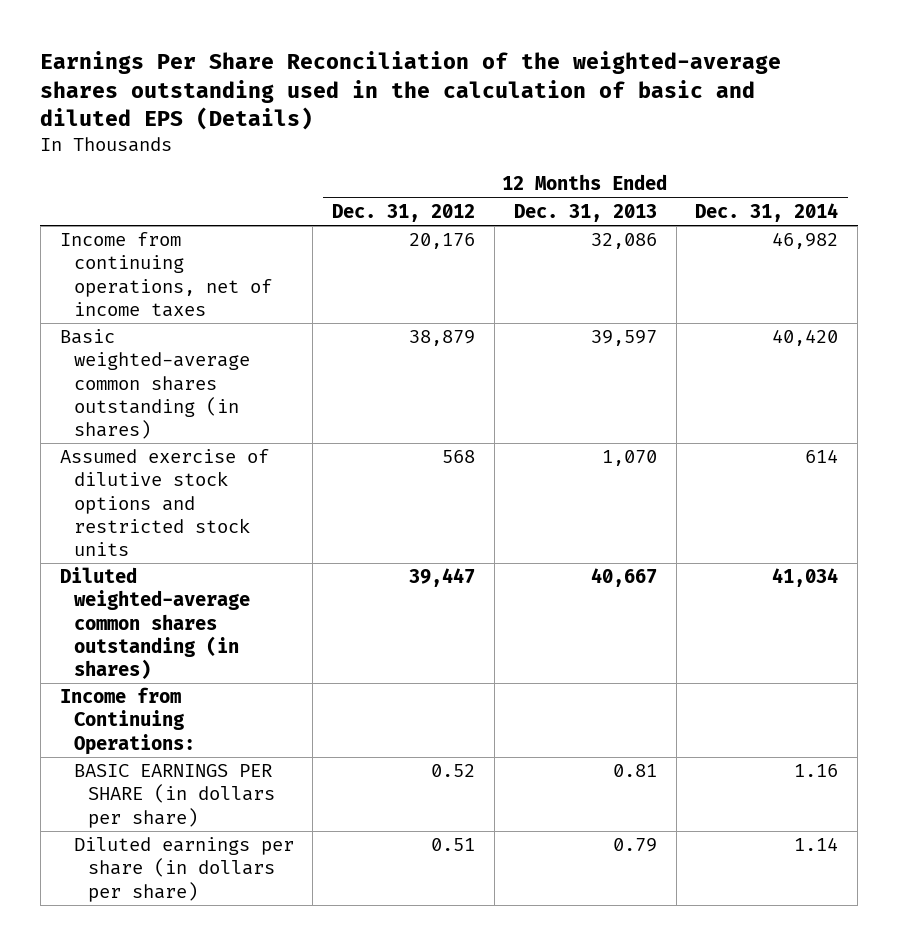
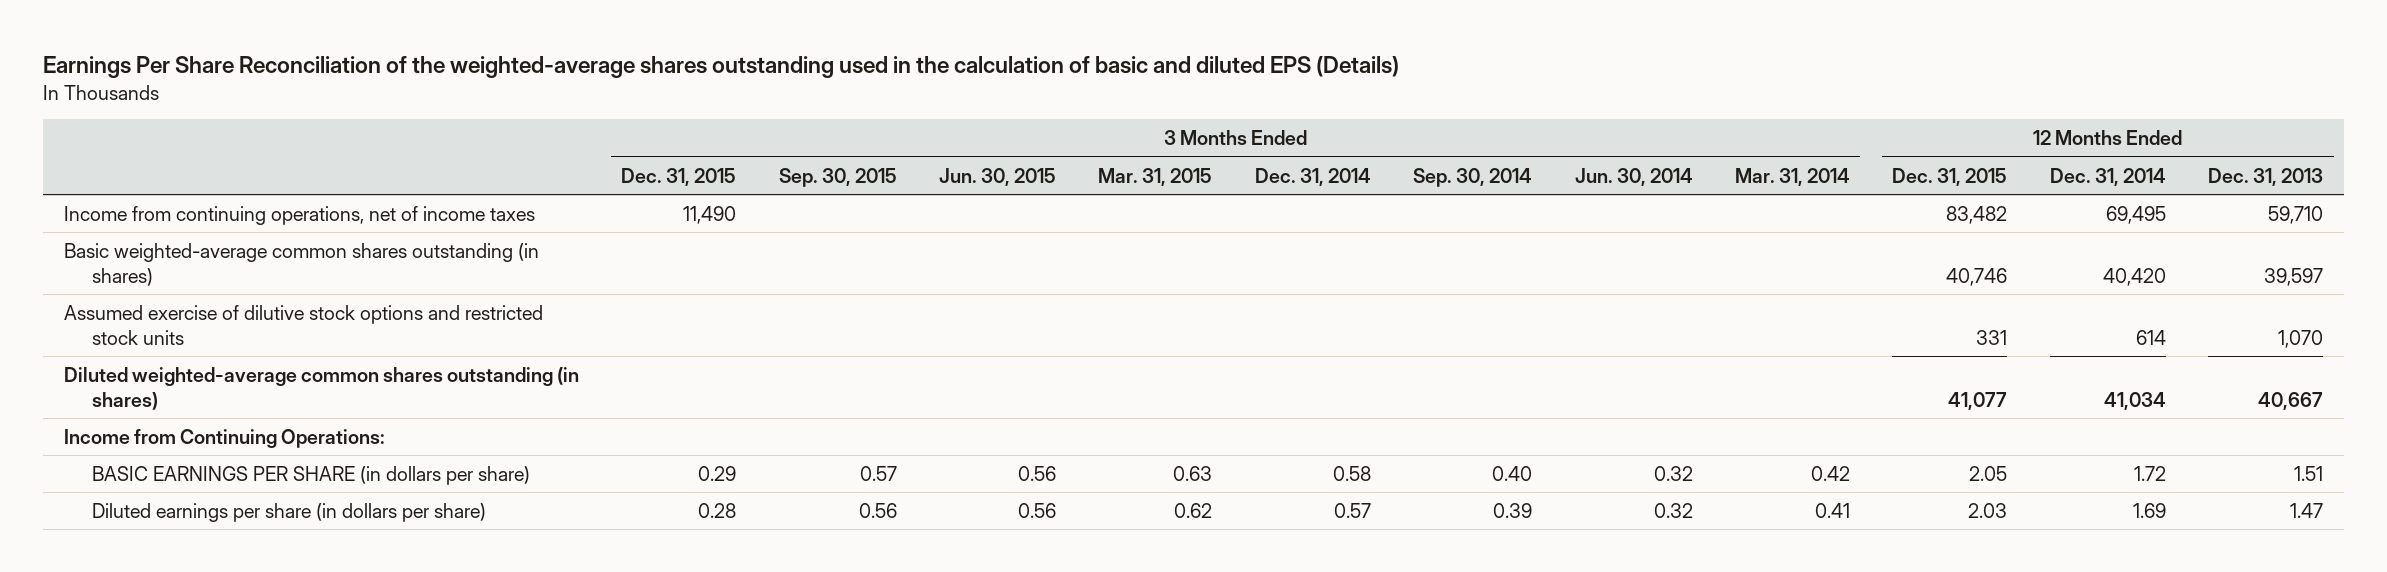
- | 12 Months Ended Dec. 31, 2012 | 12 Months Ended Dec. 31, 2013 | 12 Months Ended Dec. 31, 2014
+ | 3 Months Ended Dec. 31, 2015 | 3 Months Ended Sep. 30, 2015 | 3 Months Ended Jun. 30, 2015 | 3 Months Ended Mar. 31, 2015 | 3 Months Ended Dec. 31, 2014 | 3 Months Ended Sep. 30, 2014 | 3 Months Ended Jun. 30, 2014 | 3 Months Ended Mar. 31, 2014 | 12 Months Ended Dec. 31, 2015 | 12 Months Ended Dec. 31, 2014 | 12 Months Ended Dec. 31, 2013
- Income from continuing operations, net of income taxes | 20,176 | 32,086 | 46,982
+ Income from continuing operations, net of income taxes | 11,490 | | | | | | | | 83,482 | 69,495 | 59,710
- BASIC EARNINGS PER SHARE (in dollars per share) | 0.52 | 0.81 | 1.16
- Diluted earnings per share (in dollars per share) | 0.51 | 0.79 | 1.14
+ BASIC EARNINGS PER SHARE (in dollars per share) | 0.29 | 0.57 | 0.56 | 0.63 | 0.58 | 0.40 | 0.32 | 0.42 | 2.05 | 1.72 | 1.51
+ Diluted earnings per share (in dollars per share) | 0.28 | 0.56 | 0.56 | 0.62 | 0.57 | 0.39 | 0.32 | 0.41 | 2.03 | 1.69 | 1.47

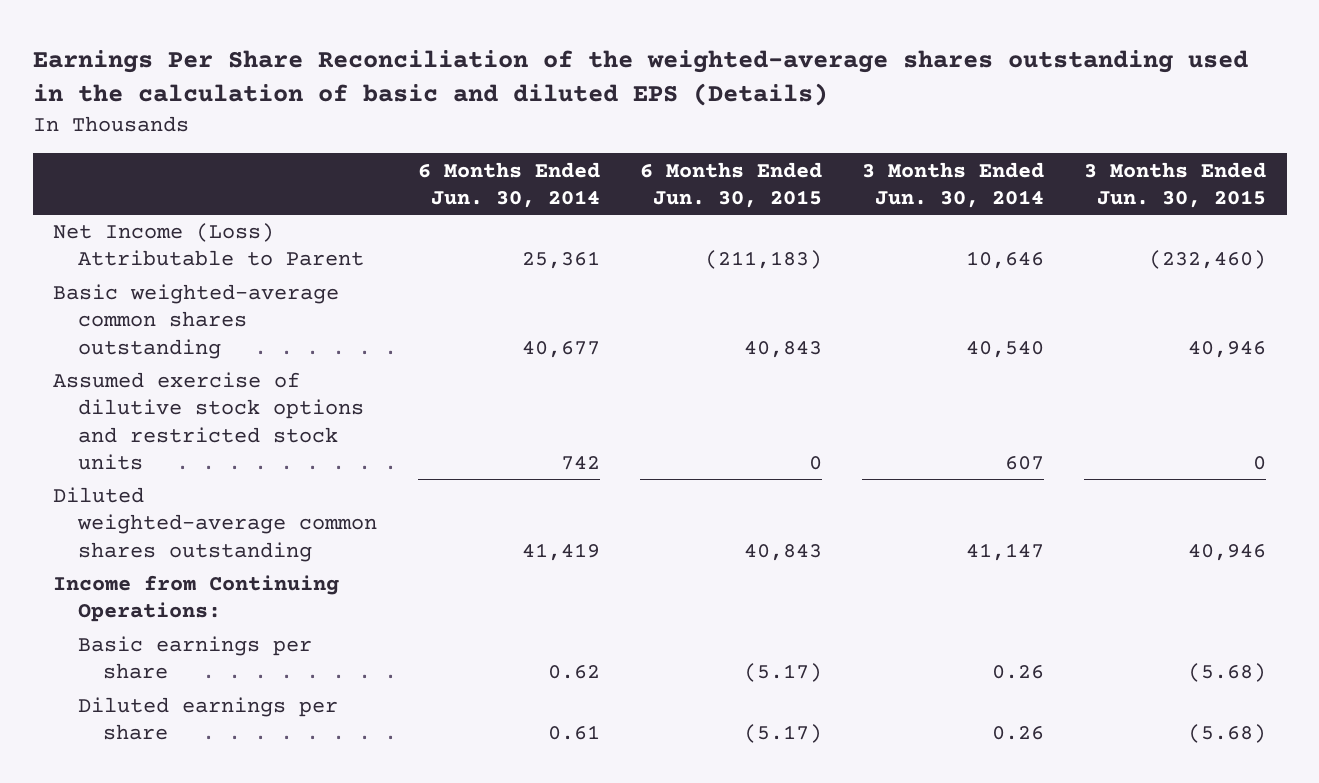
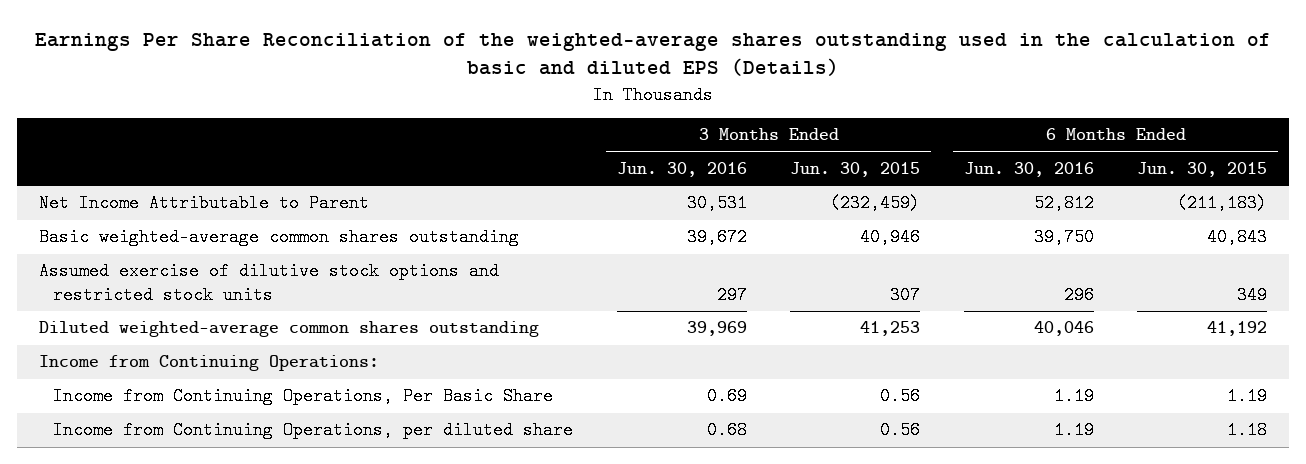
- | 6 Months Ended Jun. 30, 2014 | 6 Months Ended Jun. 30, 2015 | 3 Months Ended Jun. 30, 2014 | 3 Months Ended Jun. 30, 2015
+ | 3 Months Ended Jun. 30, 2016 | 3 Months Ended Jun. 30, 2015 | 6 Months Ended Jun. 30, 2016 | 6 Months Ended Jun. 30, 2015
- Net Income (Loss) Attributable to Parent | 25,361 | (211,183) | 10,646 | (232,460)
+ Net Income Attributable to Parent | 30,531 | (232,459) | 52,812 | (211,183)
- Assumed exercise of dilutive stock options and restricted stock units | 742 | 0 | 607 | 0
- Diluted weighted-average common shares outstanding | 41,419 | 40,843 | 41,147 | 40,946
+ Assumed exercise of dilutive stock options and restricted stock units | 297 | 307 | 296 | 349
+ Diluted weighted-average common shares outstanding | 39,969 | 41,253 | 40,046 | 41,192
- Basic earnings per share | 0.62 | (5.17) | 0.26 | (5.68)
- Diluted earnings per share | 0.61 | (5.17) | 0.26 | (5.68)
+ Income from Continuing Operations, Per Basic Share | 0.69 | 0.56 | 1.19 | 1.19
+ Income from Continuing Operations, per diluted share | 0.68 | 0.56 | 1.19 | 1.18

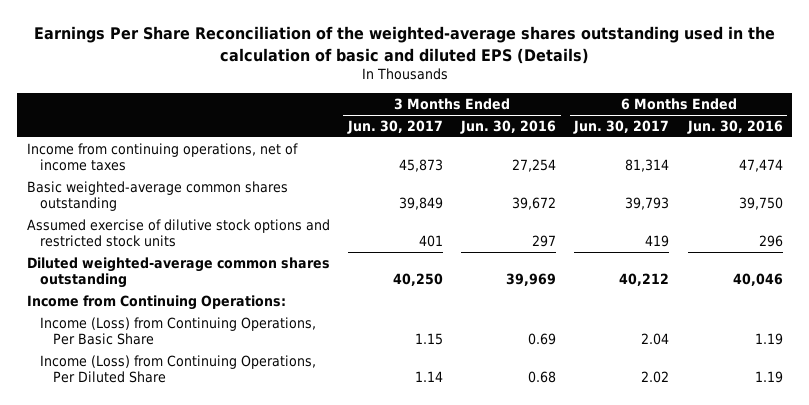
- | 3 Months Ended Jun. 30, 2016 | 3 Months Ended Jun. 30, 2015 | 6 Months Ended Jun. 30, 2016 | 6 Months Ended Jun. 30, 2015
+ | 3 Months Ended Jun. 30, 2017 | 3 Months Ended Jun. 30, 2016 | 6 Months Ended Jun. 30, 2017 | 6 Months Ended Jun. 30, 2016
- Net Income Attributable to Parent | 30,531 | (232,459) | 52,812 | (211,183)
+ Income from continuing operations, net of income taxes | 45,873 | 27,254 | 81,314 | 47,474
- Income from Continuing Operations, Per Basic Share | 0.69 | 0.56 | 1.19 | 1.19
- Income from Continuing Operations, per diluted share | 0.68 | 0.56 | 1.19 | 1.18
+ Income (Loss) from Continuing Operations, Per Basic Share | 1.15 | 0.69 | 2.04 | 1.19
+ Income (Loss) from Continuing Operations, Per Diluted Share | 1.14 | 0.68 | 2.02 | 1.19

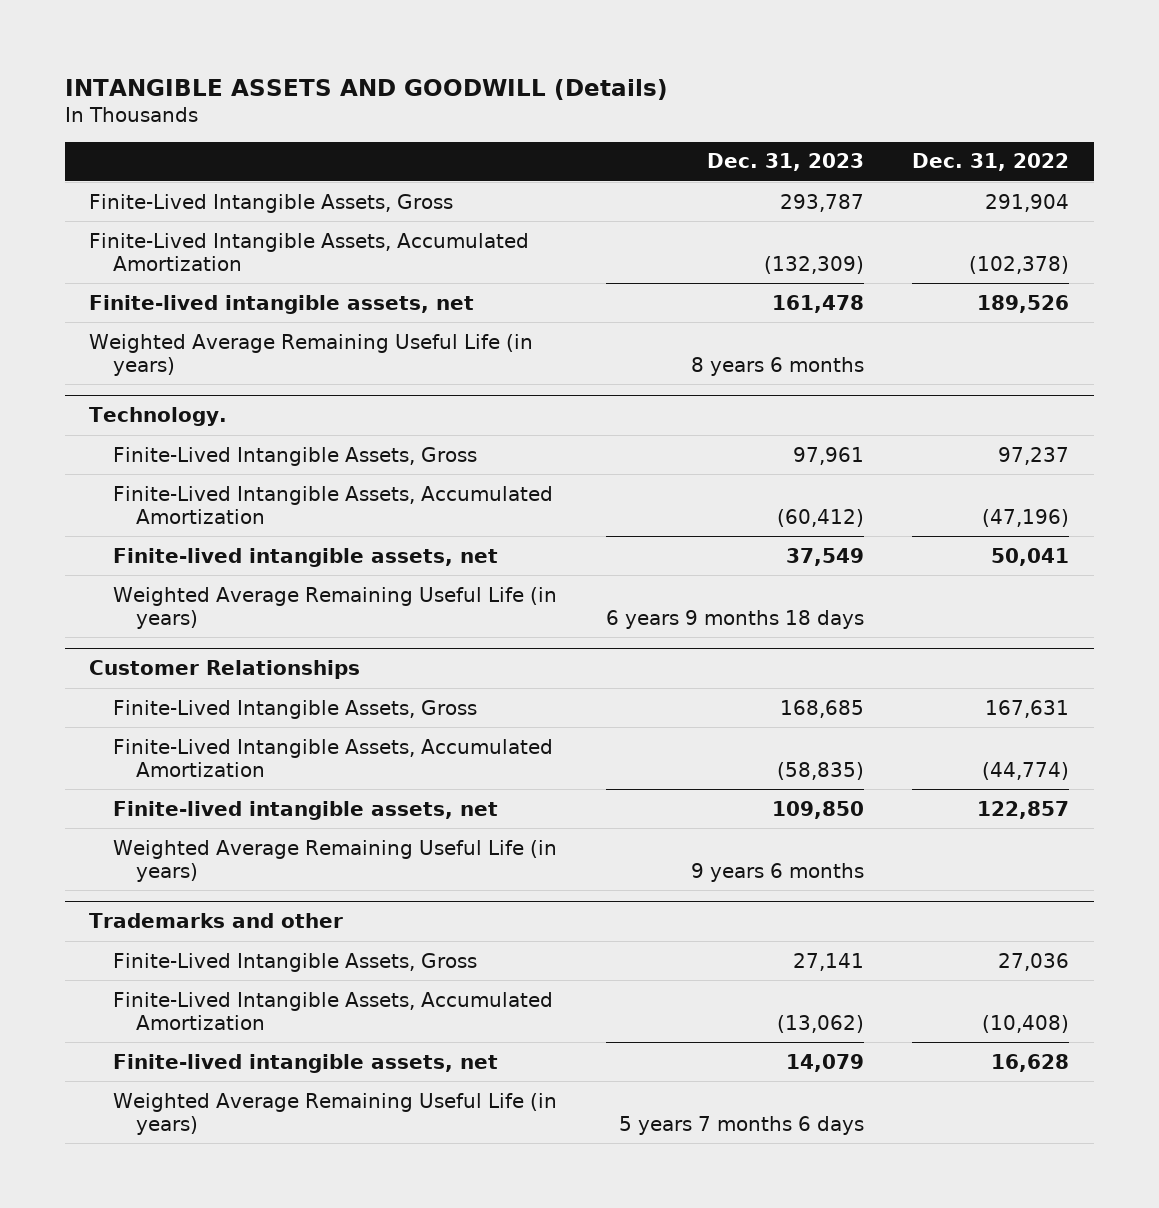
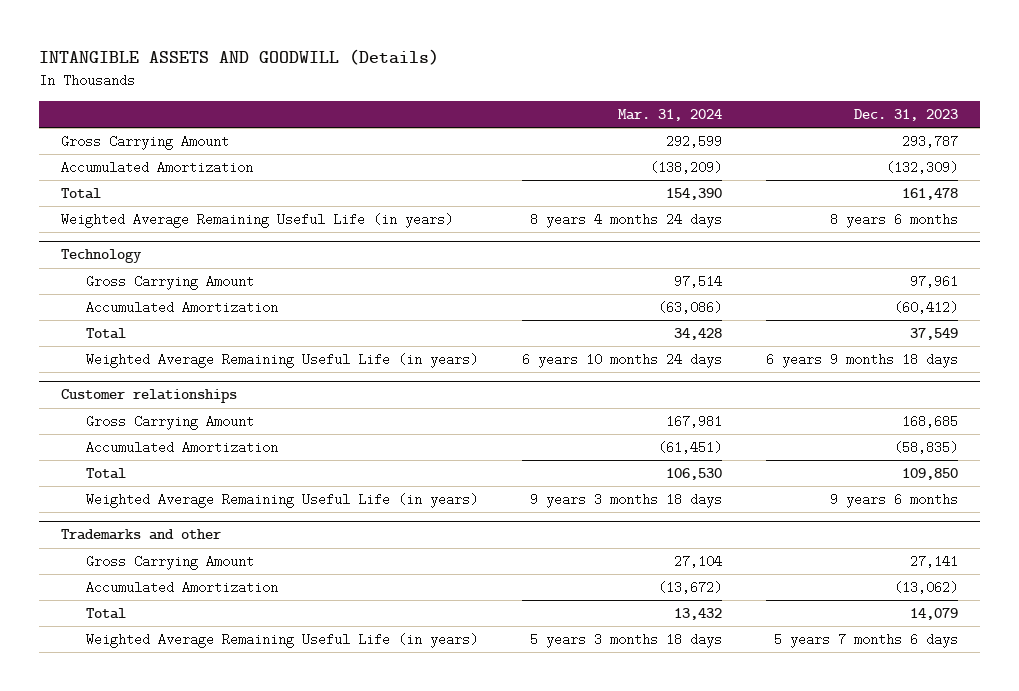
- | Dec. 31, 2023 | Dec. 31, 2022
+ | Mar. 31, 2024 | Dec. 31, 2023
- Finite-Lived Intangible Assets, Gross | 293,787 | 291,904
- Finite-Lived Intangible Assets, Accumulated Amortization | (132,309) | (102,378)
- Finite-lived intangible assets, net | 161,478 | 189,526
+ Gross Carrying Amount | 292,599 | 293,787
+ Accumulated Amortization | (138,209) | (132,309)
+ Total | 154,390 | 161,478
- Technology.
- Finite-Lived Intangible Assets, Gross | 97,961 | 97,237
- Finite-Lived Intangible Assets, Accumulated Amortization | (60,412) | (47,196)
- Finite-lived intangible assets, net | 37,549 | 50,041
+ Technology
+ Gross Carrying Amount | 97,514 | 97,961
+ Accumulated Amortization | (63,086) | (60,412)
+ Total | 34,428 | 37,549
- Customer Relationships
- Finite-Lived Intangible Assets, Gross | 168,685 | 167,631
- Finite-Lived Intangible Assets, Accumulated Amortization | (58,835) | (44,774)
- Finite-lived intangible assets, net | 109,850 | 122,857
+ Customer relationships
+ Gross Carrying Amount | 167,981 | 168,685
+ Accumulated Amortization | (61,451) | (58,835)
+ Total | 106,530 | 109,850
@ Trademarks and other
- Finite-Lived Intangible Assets, Gross | 27,141 | 27,036
- Finite-Lived Intangible Assets, Accumulated Amortization | (13,062) | (10,408)
- Finite-lived intangible assets, net | 14,079 | 16,628
+ Gross Carrying Amount | 27,104 | 27,141
+ Accumulated Amortization | (13,672) | (13,062)
+ Total | 13,432 | 14,079

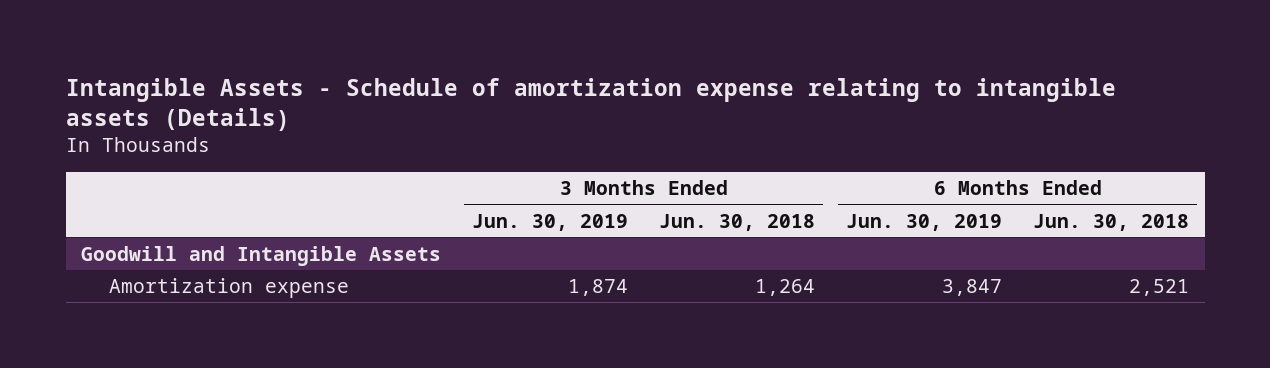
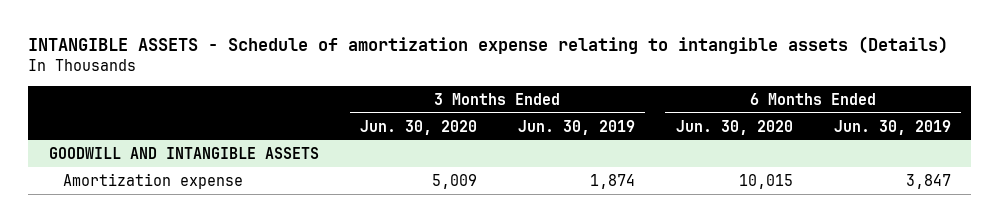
- Intangible Assets - Schedule of amortization expense relating to intangible assets (Details)
+ INTANGIBLE ASSETS - Schedule of amortization expense relating to intangible assets (Details)
- | 3 Months Ended Jun. 30, 2019 | 3 Months Ended Jun. 30, 2018 | 6 Months Ended Jun. 30, 2019 | 6 Months Ended Jun. 30, 2018
+ | 3 Months Ended Jun. 30, 2020 | 3 Months Ended Jun. 30, 2019 | 6 Months Ended Jun. 30, 2020 | 6 Months Ended Jun. 30, 2019
- Goodwill and Intangible Assets
+ GOODWILL AND INTANGIBLE ASSETS

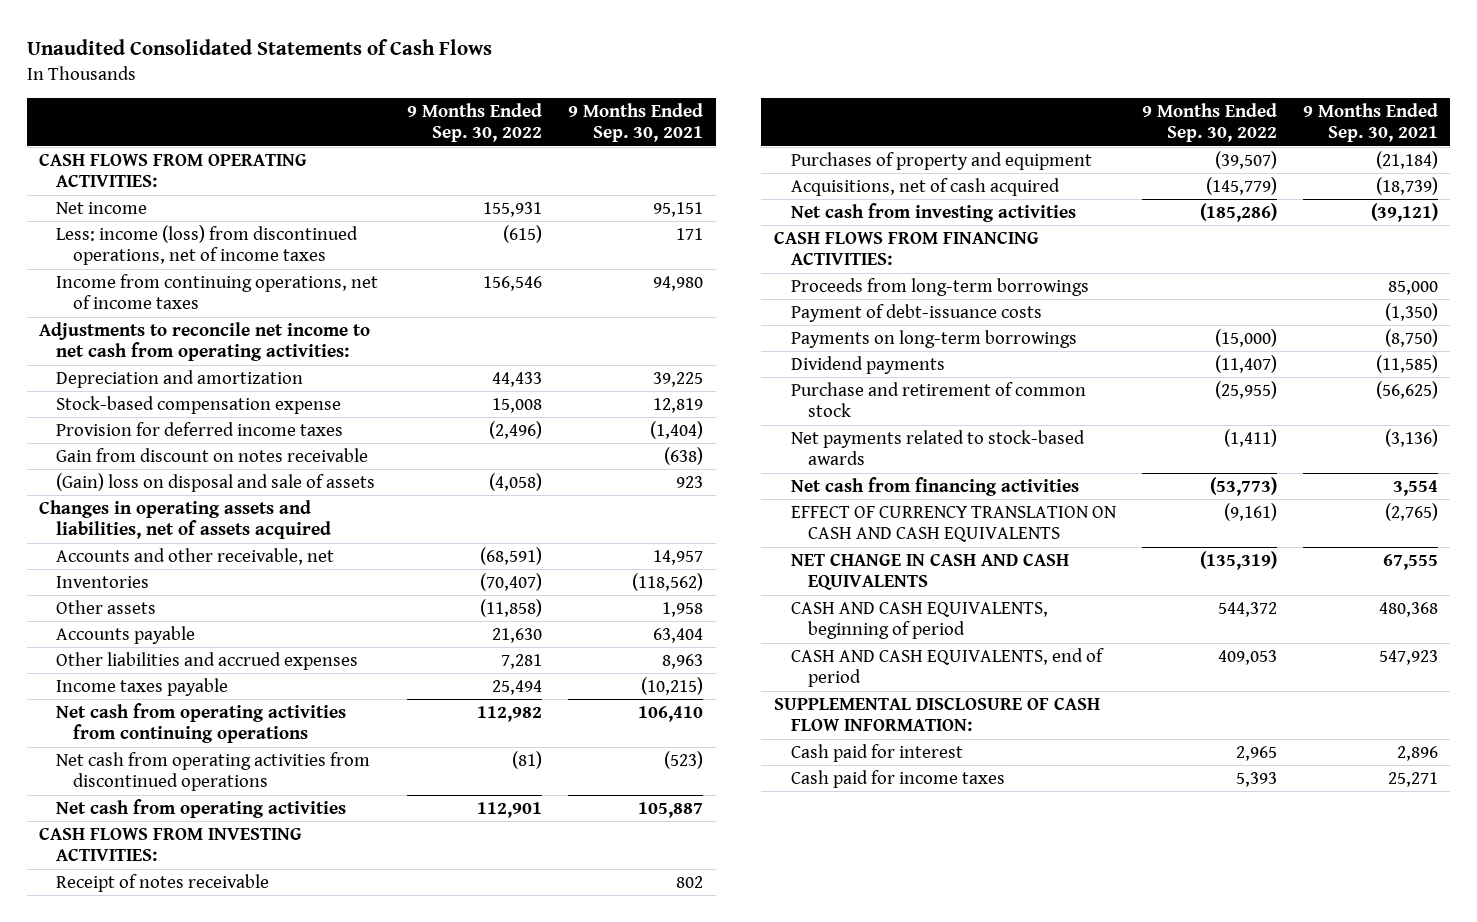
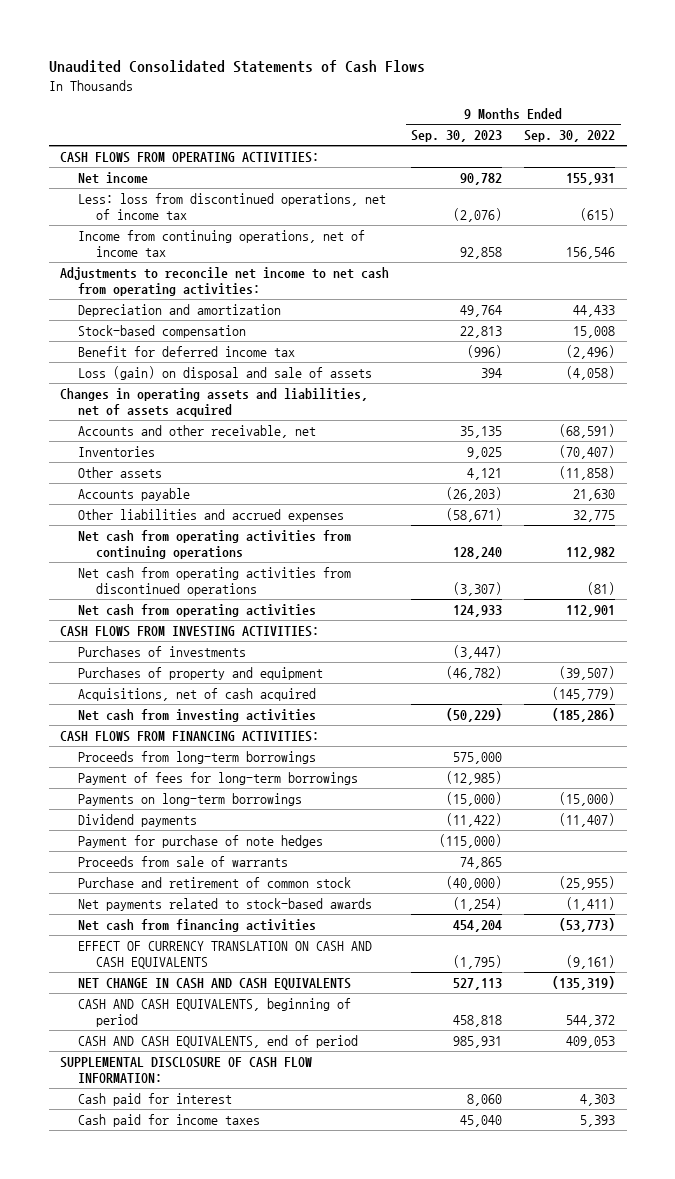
- | 9 Months Ended Sep. 30, 2022 | 9 Months Ended Sep. 30, 2021
+ | 9 Months Ended Sep. 30, 2023 | 9 Months Ended Sep. 30, 2022
- Less: income (loss) from discontinued operations, net of income taxes | (615) | 171
- Income from continuing operations, net of income taxes | 156,546 | 94,980
+ Less: loss from discontinued operations, net of income tax | (2,076) | (615)
+ Income from continuing operations, net of income tax | 92,858 | 156,546
- Stock-based compensation expense | 15,008 | 12,819
- Provision for deferred income taxes | (2,496) | (1,404)
- Gain from discount on notes receivable | | (638)
- (Gain) loss on disposal and sale of assets | (4,058) | 923
+ Stock-based compensation | 22,813 | 15,008
+ Benefit for deferred income tax | (996) | (2,496)
+ Loss (gain) on disposal and sale of assets | 394 | (4,058)
- Other liabilities and accrued expenses | 7,281 | 8,963
- Income taxes payable | 25,494 | (10,215)
+ Other liabilities and accrued expenses | (58,671) | 32,775
- Receipt of notes receivable | | 802
+ Purchases of investments | (3,447) |
- Payment of debt-issuance costs | | (1,350)
+ Payment of fees for long-term borrowings | (12,985) |
+ Payment for purchase of note hedges | (115,000) |
+ Proceeds from sale of warrants | 74,865 |
- Cash paid for interest | 2,965 | 2,896
+ Cash paid for interest | 8,060 | 4,303

